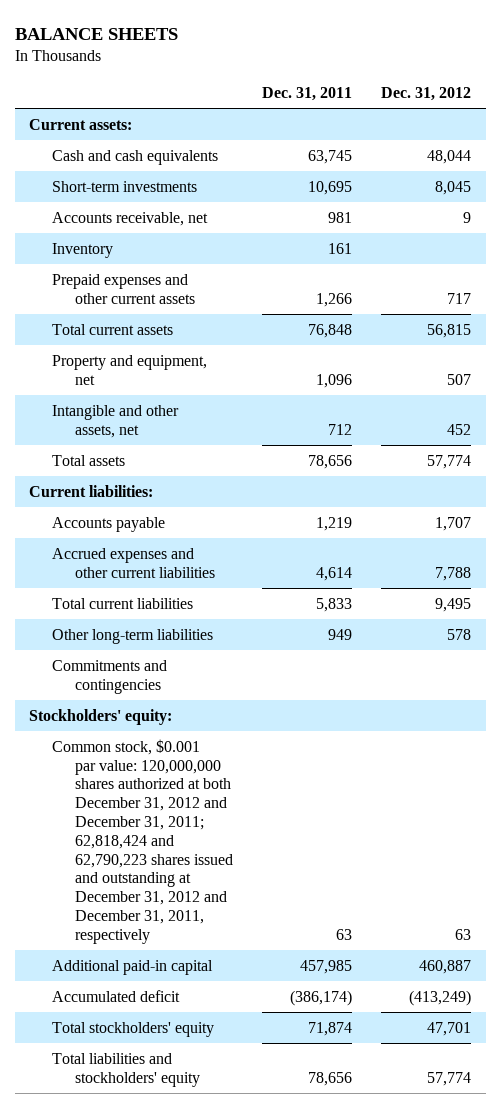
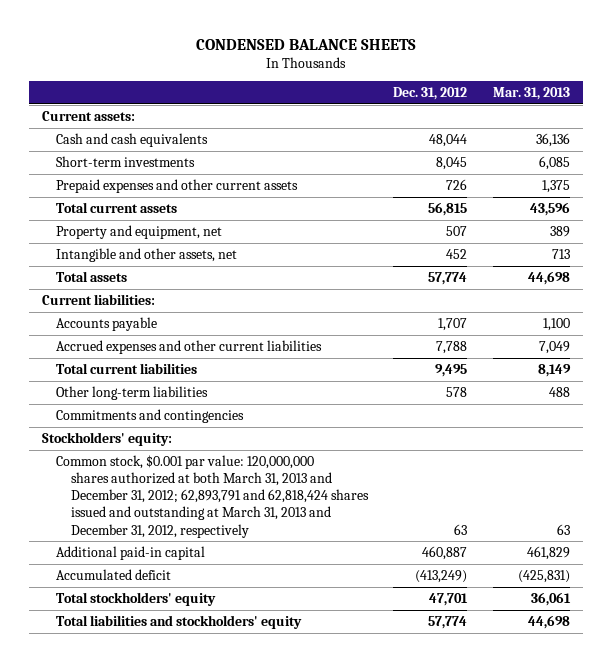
- BALANCE SHEETS
+ CONDENSED BALANCE SHEETS
- | Dec. 31, 2011 | Dec. 31, 2012
+ | Dec. 31, 2012 | Mar. 31, 2013
- Accounts receivable, net | 981 | 9
- Inventory | 161 |
- Prepaid expenses and other current assets | 1,266 | 717
+ Prepaid expenses and other current assets | 726 | 1,375
- Common stock, $0.001 par value: 120,000,000 shares authorized at both December 31, 2012 and December 31, 2011; 62,818,424 and 62,790,223 shares issued and outstanding at December 31, 2012 and December 31, 2011, respectively | 63 | 63
+ Common stock, $0.001 par value: 120,000,000 shares authorized at both March 31, 2013 and December 31, 2012; 62,893,791 and 62,818,424 shares issued and outstanding at March 31, 2013 and December 31, 2012, respectively | 63 | 63

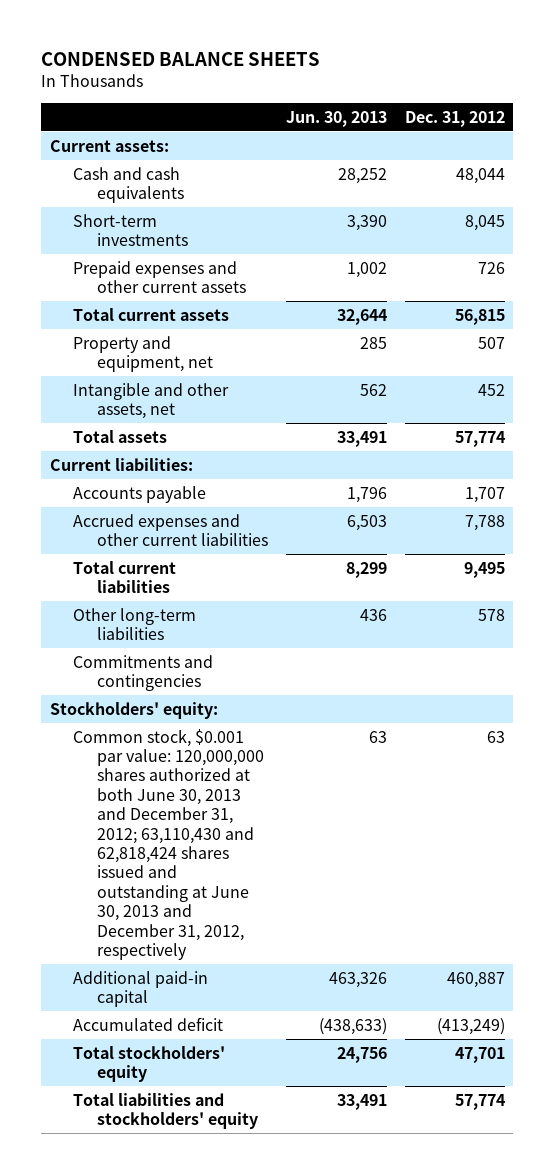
- | Dec. 31, 2012 | Mar. 31, 2013
+ | Jun. 30, 2013 | Dec. 31, 2012
- Common stock, $0.001 par value: 120,000,000 shares authorized at both March 31, 2013 and December 31, 2012; 62,893,791 and 62,818,424 shares issued and outstanding at March 31, 2013 and December 31, 2012, respectively | 63 | 63
+ Common stock, $0.001 par value: 120,000,000 shares authorized at both June 30, 2013 and December 31, 2012; 63,110,430 and 62,818,424 shares issued and outstanding at June 30, 2013 and December 31, 2012, respectively | 63 | 63

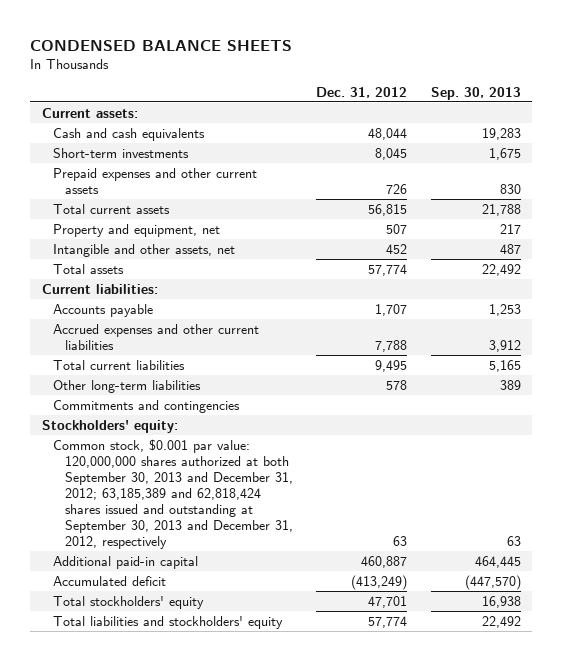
- | Jun. 30, 2013 | Dec. 31, 2012
+ | Dec. 31, 2012 | Sep. 30, 2013
- Common stock, $0.001 par value: 120,000,000 shares authorized at both June 30, 2013 and December 31, 2012; 63,110,430 and 62,818,424 shares issued and outstanding at June 30, 2013 and December 31, 2012, respectively | 63 | 63
+ Common stock, $0.001 par value: 120,000,000 shares authorized at both September 30, 2013 and December 31, 2012; 63,185,389 and 62,818,424 shares issued and outstanding at September 30, 2013 and December 31, 2012, respectively | 63 | 63

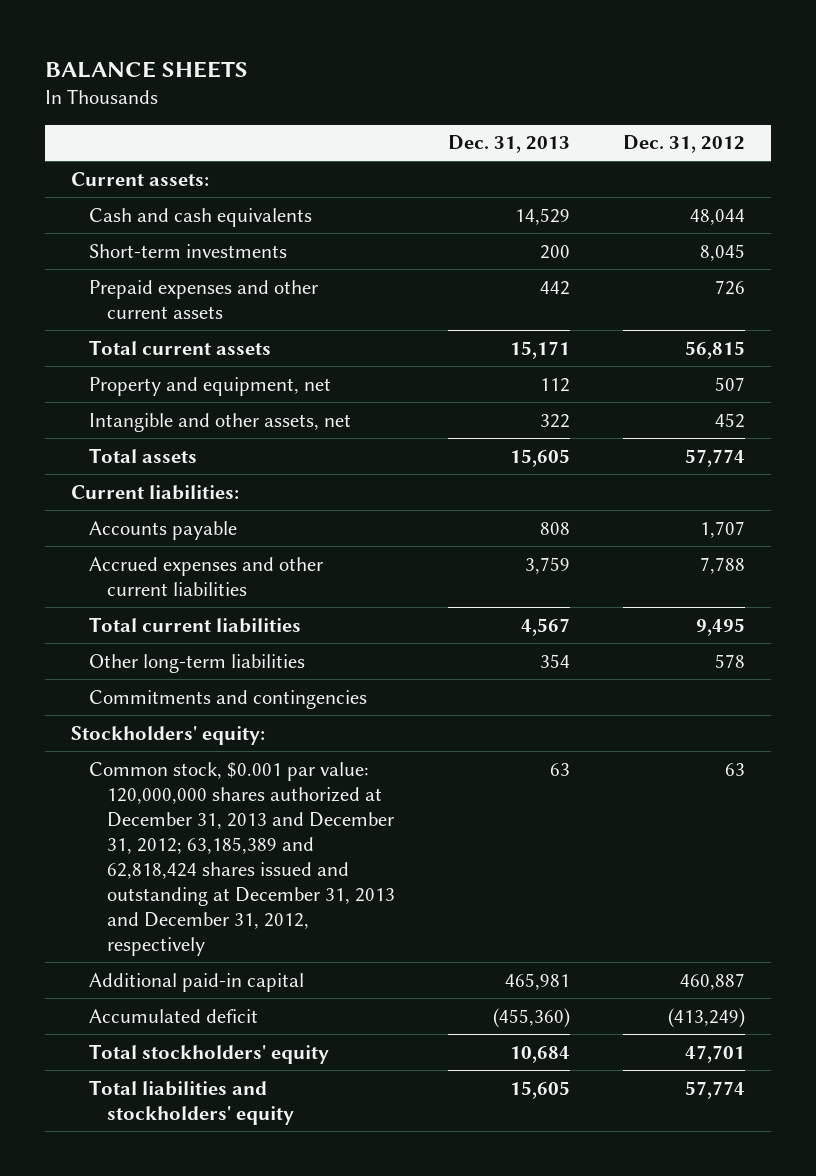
- CONDENSED BALANCE SHEETS
+ BALANCE SHEETS
- | Dec. 31, 2012 | Sep. 30, 2013
+ | Dec. 31, 2013 | Dec. 31, 2012
- Common stock, $0.001 par value: 120,000,000 shares authorized at both September 30, 2013 and December 31, 2012; 63,185,389 and 62,818,424 shares issued and outstanding at September 30, 2013 and December 31, 2012, respectively | 63 | 63
+ Common stock, $0.001 par value: 120,000,000 shares authorized at December 31, 2013 and December 31, 2012; 63,185,389 and 62,818,424 shares issued and outstanding at December 31, 2013 and December 31, 2012, respectively | 63 | 63

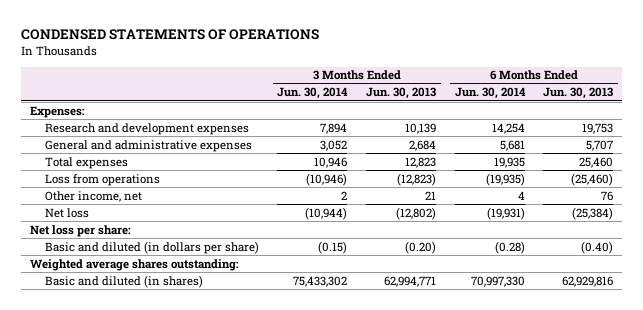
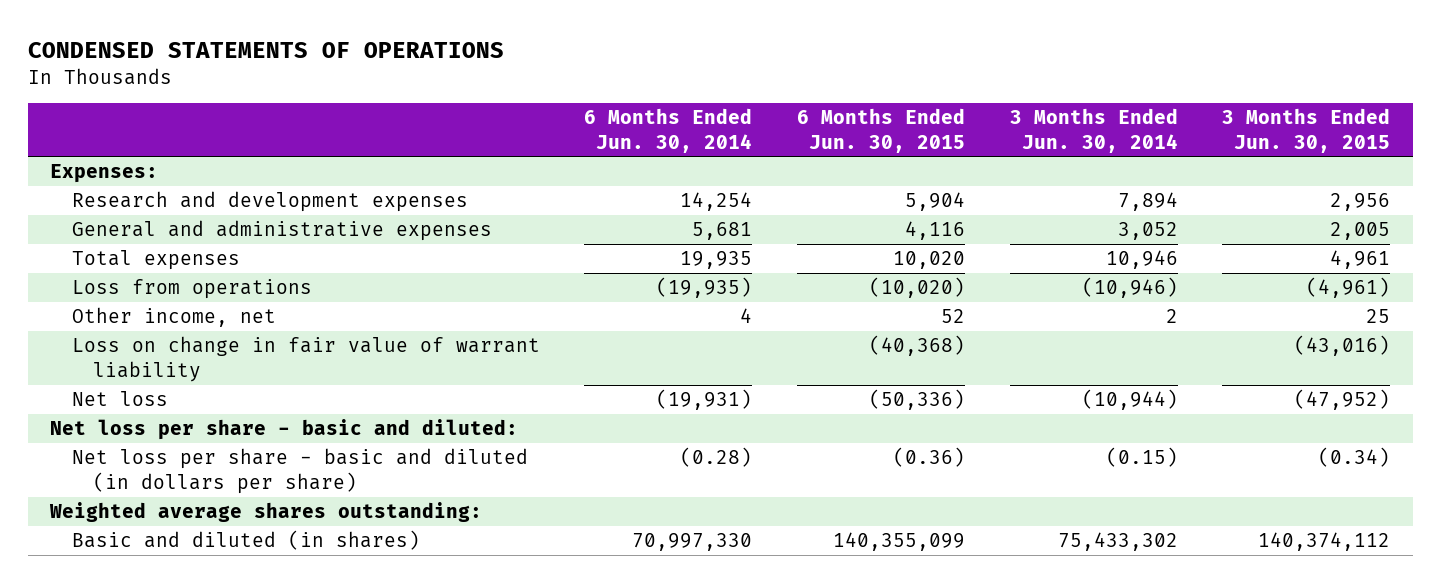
- | 3 Months Ended Jun. 30, 2014 | 3 Months Ended Jun. 30, 2013 | 6 Months Ended Jun. 30, 2014 | 6 Months Ended Jun. 30, 2013
+ | 6 Months Ended Jun. 30, 2014 | 6 Months Ended Jun. 30, 2015 | 3 Months Ended Jun. 30, 2014 | 3 Months Ended Jun. 30, 2015
+ Loss on change in fair value of warrant liability | | (40,368) | | (43,016)
- Net loss per share:
- Basic and diluted (in dollars per share) | (0.15) | (0.20) | (0.28) | (0.40)
+ Net loss per share - basic and diluted:
+ Net loss per share - basic and diluted (in dollars per share) | (0.28) | (0.36) | (0.15) | (0.34)

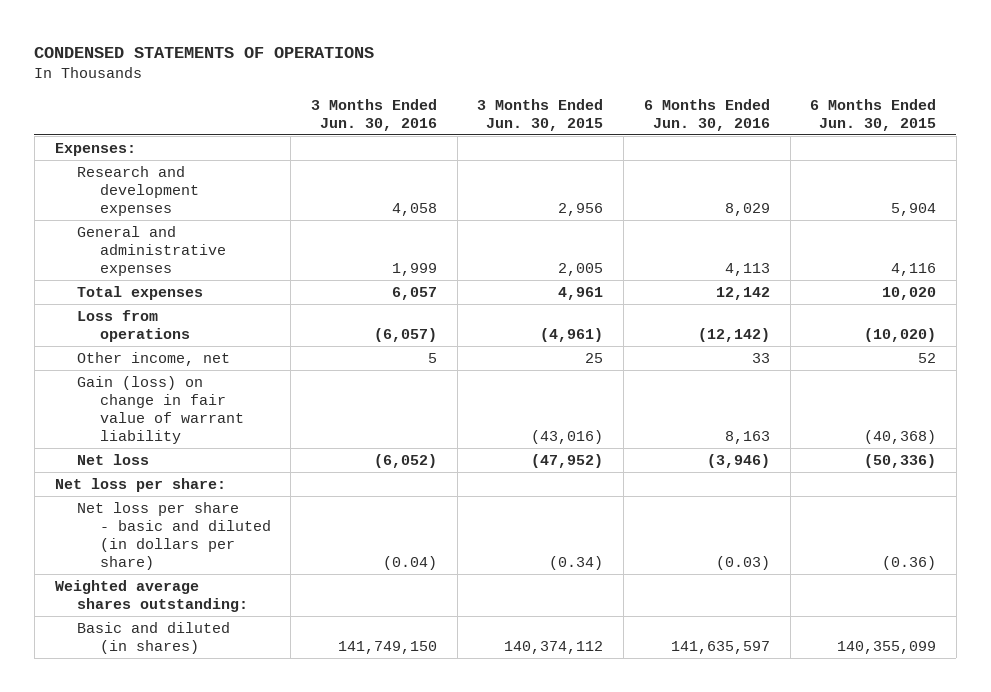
- | 6 Months Ended Jun. 30, 2014 | 6 Months Ended Jun. 30, 2015 | 3 Months Ended Jun. 30, 2014 | 3 Months Ended Jun. 30, 2015
+ | 3 Months Ended Jun. 30, 2016 | 3 Months Ended Jun. 30, 2015 | 6 Months Ended Jun. 30, 2016 | 6 Months Ended Jun. 30, 2015
- Loss on change in fair value of warrant liability | | (40,368) | | (43,016)
+ Gain (loss) on change in fair value of warrant liability | | (43,016) | 8,163 | (40,368)
- Net loss per share - basic and diluted:
+ Net loss per share:

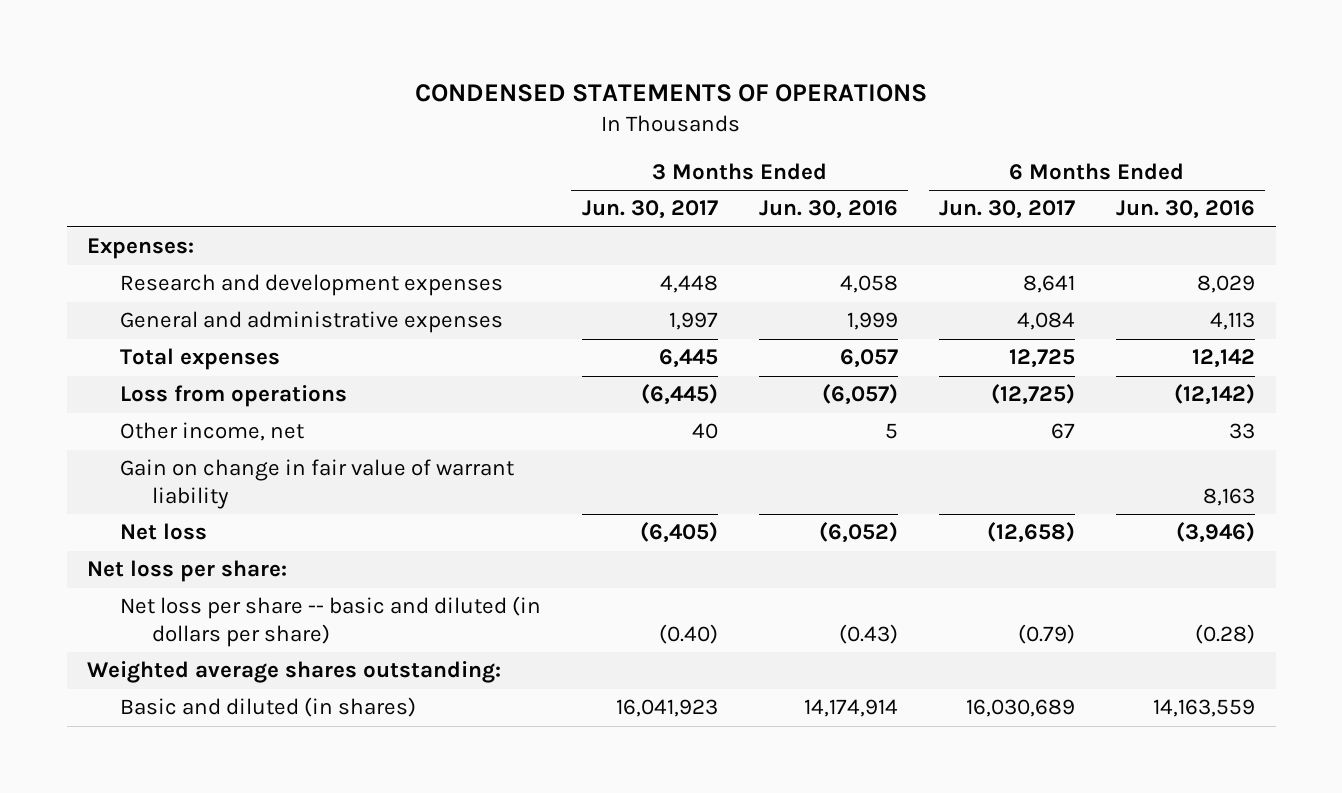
- | 3 Months Ended Jun. 30, 2016 | 3 Months Ended Jun. 30, 2015 | 6 Months Ended Jun. 30, 2016 | 6 Months Ended Jun. 30, 2015
+ | 3 Months Ended Jun. 30, 2017 | 3 Months Ended Jun. 30, 2016 | 6 Months Ended Jun. 30, 2017 | 6 Months Ended Jun. 30, 2016
- Gain (loss) on change in fair value of warrant liability | | (43,016) | 8,163 | (40,368)
+ Gain on change in fair value of warrant liability | | | | 8,163
- Net loss per share - basic and diluted (in dollars per share) | (0.04) | (0.34) | (0.03) | (0.36)
+ Net loss per share -- basic and diluted (in dollars per share) | (0.40) | (0.43) | (0.79) | (0.28)
- Basic and diluted (in shares) | 141,749,150 | 140,374,112 | 141,635,597 | 140,355,099
+ Basic and diluted (in shares) | 16,041,923 | 14,174,914 | 16,030,689 | 14,163,559

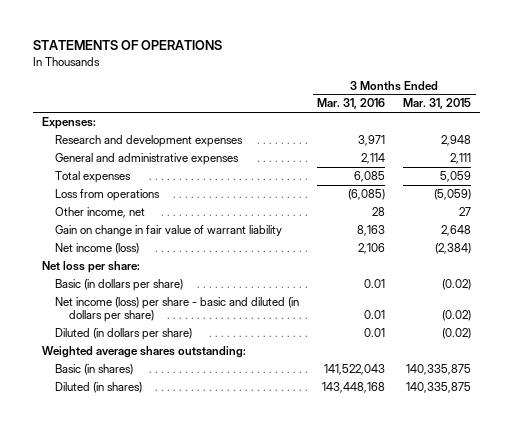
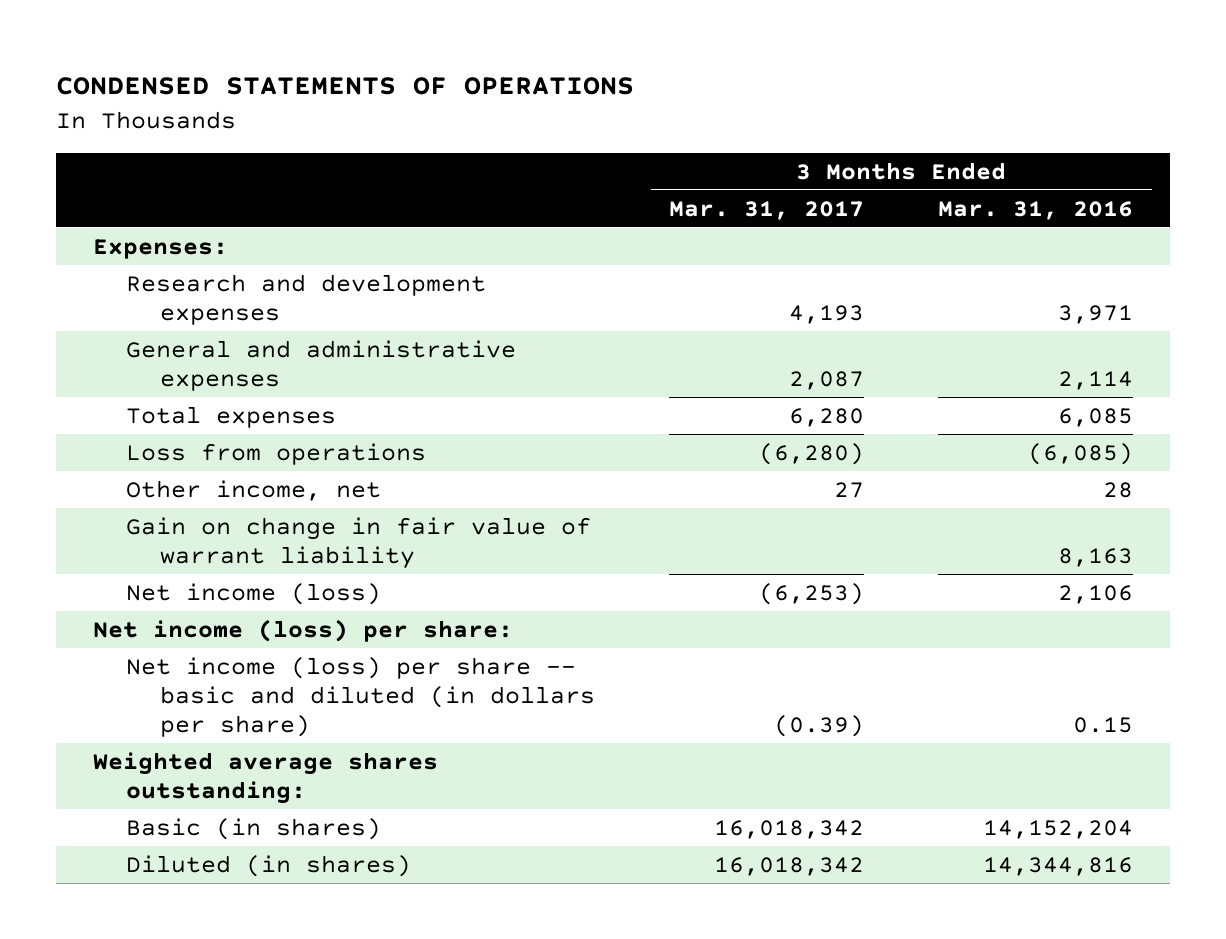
- STATEMENTS OF OPERATIONS
+ CONDENSED STATEMENTS OF OPERATIONS
- | 3 Months Ended Mar. 31, 2016 | 3 Months Ended Mar. 31, 2015
+ | 3 Months Ended Mar. 31, 2017 | 3 Months Ended Mar. 31, 2016
- Net loss per share:
- Basic (in dollars per share) | 0.01 | (0.02)
- Net income (loss) per share - basic and diluted (in dollars per share) | 0.01 | (0.02)
- Diluted (in dollars per share) | 0.01 | (0.02)
+ Net income (loss) per share:
+ Net income (loss) per share -- basic and diluted (in dollars per share) | (0.39) | 0.15
- Basic (in shares) | 141,522,043 | 140,335,875
- Diluted (in shares) | 143,448,168 | 140,335,875
+ Basic (in shares) | 16,018,342 | 14,152,204
+ Diluted (in shares) | 16,018,342 | 14,344,816

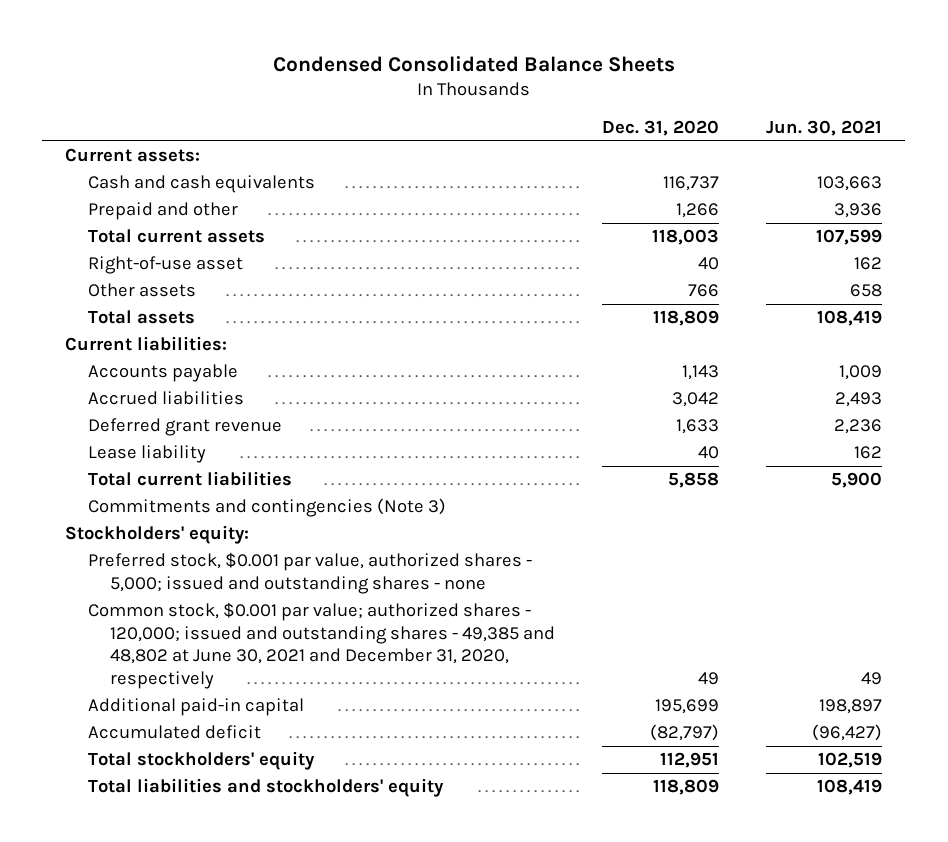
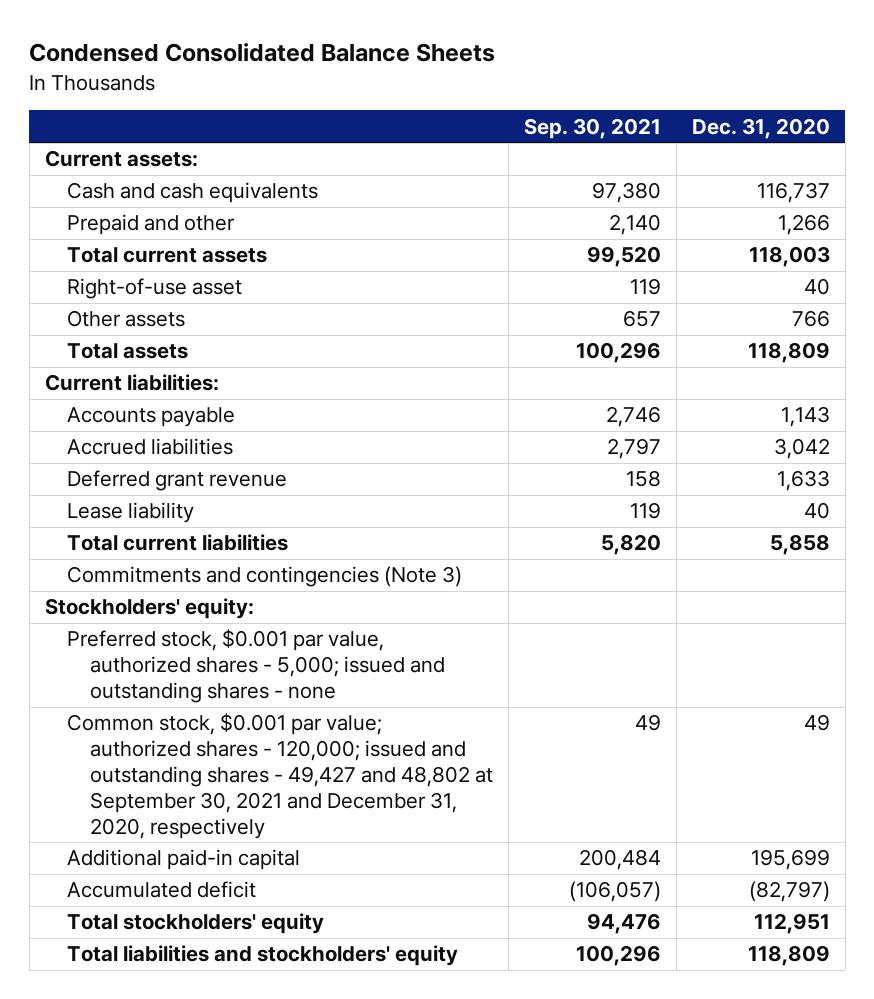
- | Dec. 31, 2020 | Jun. 30, 2021
+ | Sep. 30, 2021 | Dec. 31, 2020
- Common stock, $0.001 par value; authorized shares - 120,000; issued and outstanding shares - 49,385 and 48,802 at June 30, 2021 and December 31, 2020, respectively | 49 | 49
+ Common stock, $0.001 par value; authorized shares - 120,000; issued and outstanding shares - 49,427 and 48,802 at September 30, 2021 and December 31, 2020, respectively | 49 | 49

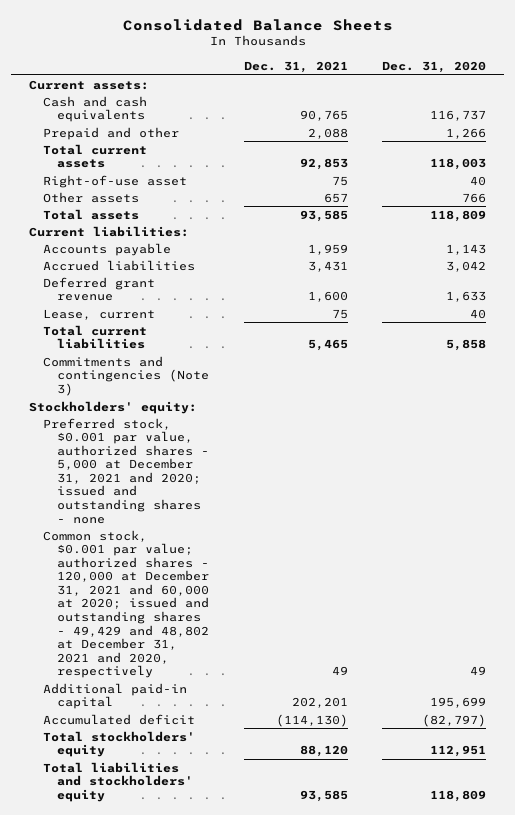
- Condensed Consolidated Balance Sheets
+ Consolidated Balance Sheets
- | Sep. 30, 2021 | Dec. 31, 2020
+ | Dec. 31, 2021 | Dec. 31, 2020
- Lease liability | 119 | 40
+ Lease, current | 75 | 40
- Preferred stock, $0.001 par value, authorized shares - 5,000; issued and outstanding shares - none
- Common stock, $0.001 par value; authorized shares - 120,000; issued and outstanding shares - 49,427 and 48,802 at September 30, 2021 and December 31, 2020, respectively | 49 | 49
+ Preferred stock, $0.001 par value, authorized shares - 5,000 at December 31, 2021 and 2020; issued and outstanding shares - none
+ Common stock, $0.001 par value; authorized shares - 120,000 at December 31, 2021 and 60,000 at 2020; issued and outstanding shares - 49,429 and 48,802 at December 31, 2021 and 2020, respectively | 49 | 49

